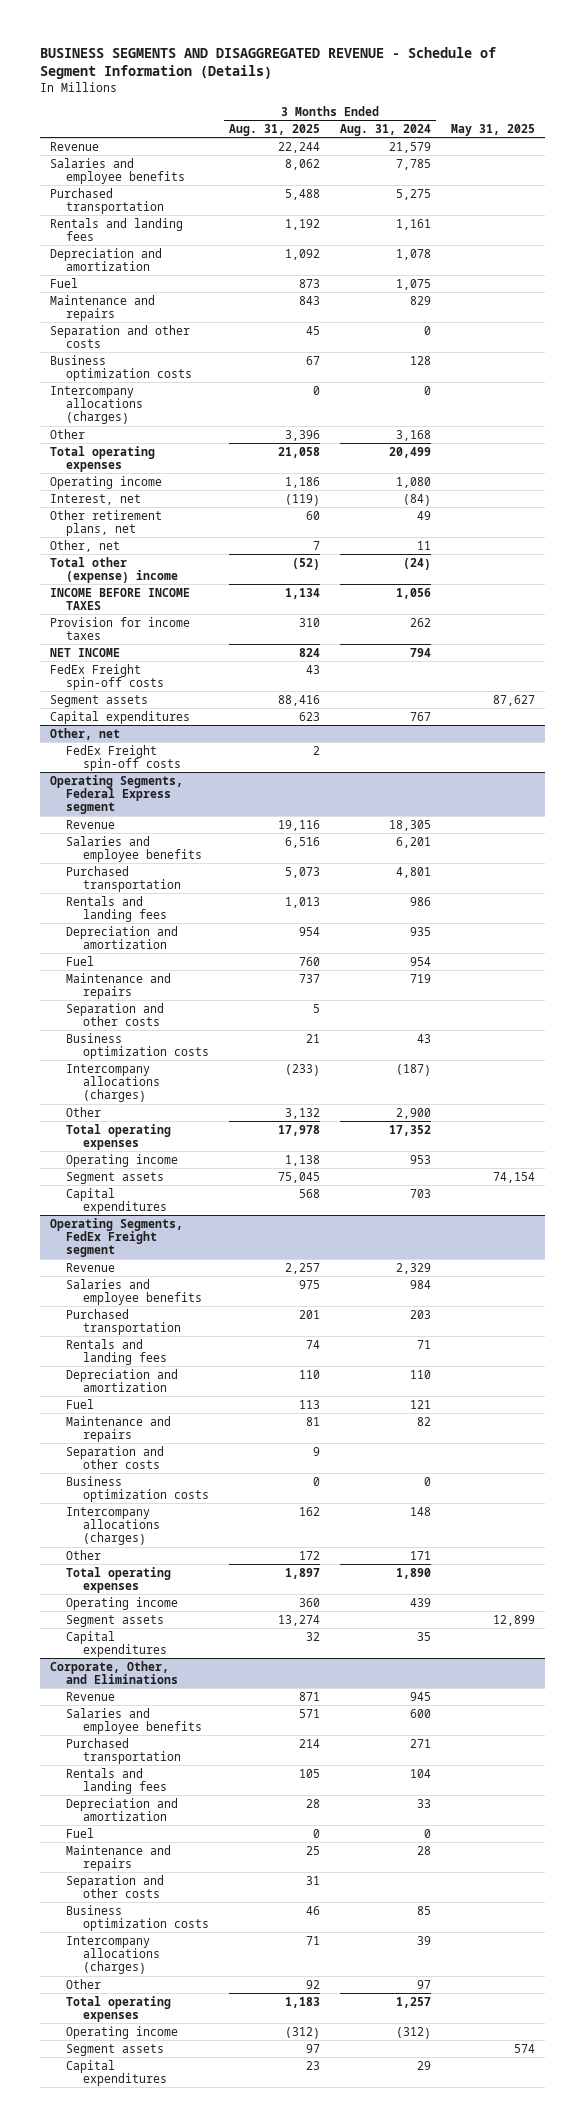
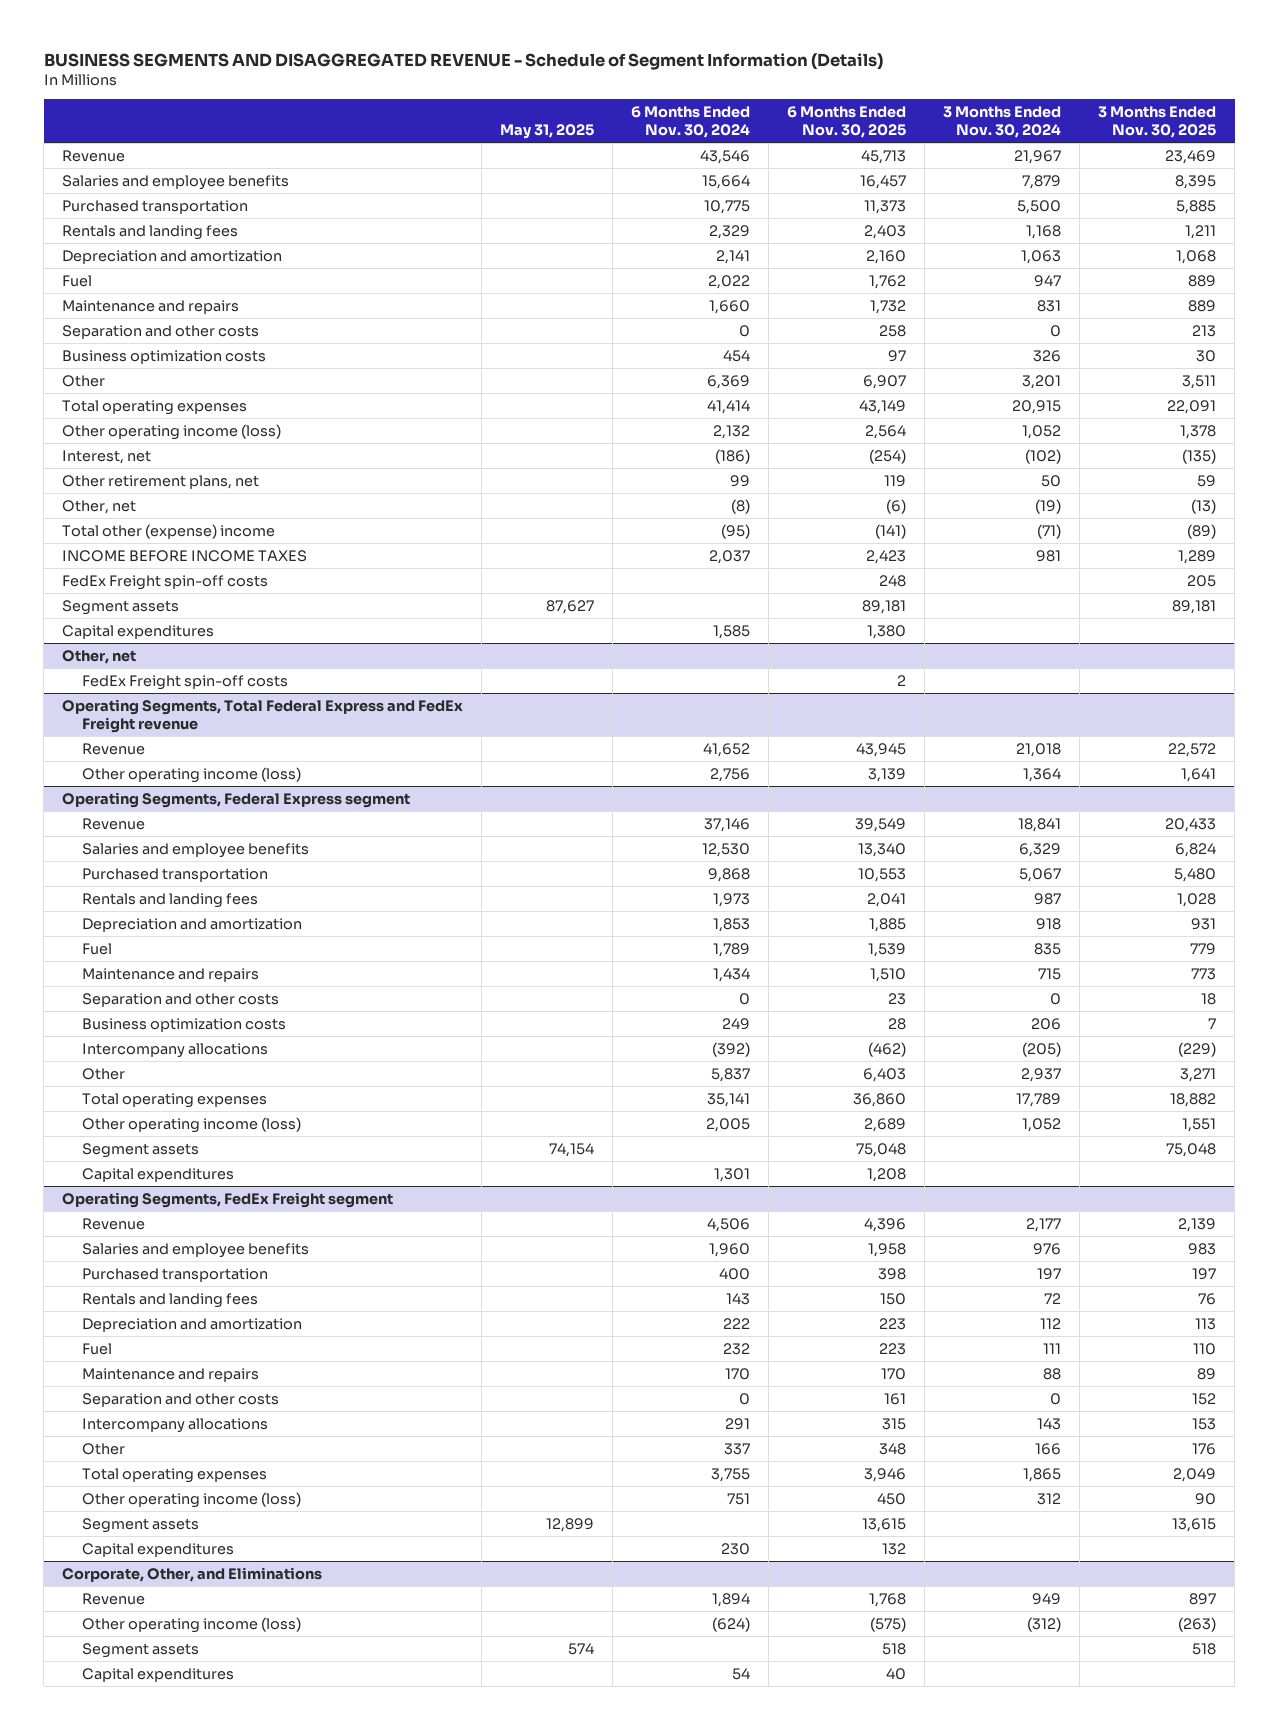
- | 3 Months Ended Aug. 31, 2025 | 3 Months Ended Aug. 31, 2024 | May 31, 2025
+ | May 31, 2025 | 6 Months Ended Nov. 30, 2024 | 6 Months Ended Nov. 30, 2025 | 3 Months Ended Nov. 30, 2024 | 3 Months Ended Nov. 30, 2025
- Intercompany allocations (charges) | 0 | 0 |
- Operating income | 1,186 | 1,080 |
+ Other operating income (loss) | | 2,132 | 2,564 | 1,052 | 1,378
- Provision for income taxes | 310 | 262 |
- NET INCOME | 824 | 794 |
+ Operating Segments, Total Federal Express and FedEx Freight revenue
+ Revenue | | 41,652 | 43,945 | 21,018 | 22,572
+ Other operating income (loss) | | 2,756 | 3,139 | 1,364 | 1,641
@ Operating Segments, Federal Express segment
- Intercompany allocations (charges) | (233) | (187) |
+ Intercompany allocations | | (392) | (462) | (205) | (229)
- Operating income | 1,138 | 953 |
+ Other operating income (loss) | | 2,005 | 2,689 | 1,052 | 1,551
@ Operating Segments, FedEx Freight segment
- Business optimization costs | 0 | 0 |
- Intercompany allocations (charges) | 162 | 148 |
+ Intercompany allocations | | 291 | 315 | 143 | 153
- Operating income | 360 | 439 |
+ Other operating income (loss) | | 751 | 450 | 312 | 90
@ Corporate, Other, and Eliminations
- Salaries and employee benefits | 571 | 600 |
- Purchased transportation | 214 | 271 |
- Rentals and landing fees | 105 | 104 |
- Depreciation and amortization | 28 | 33 |
- Fuel | 0 | 0 |
- Maintenance and repairs | 25 | 28 |
- Separation and other costs | 31 | |
- Business optimization costs | 46 | 85 |
- Intercompany allocations (charges) | 71 | 39 |
- Other | 92 | 97 |
- Total operating expenses | 1,183 | 1,257 |
- Operating income | (312) | (312) |
+ Other operating income (loss) | | (624) | (575) | (312) | (263)

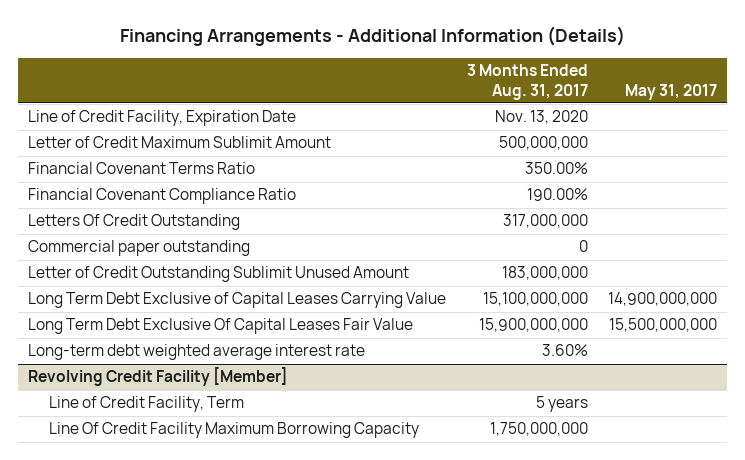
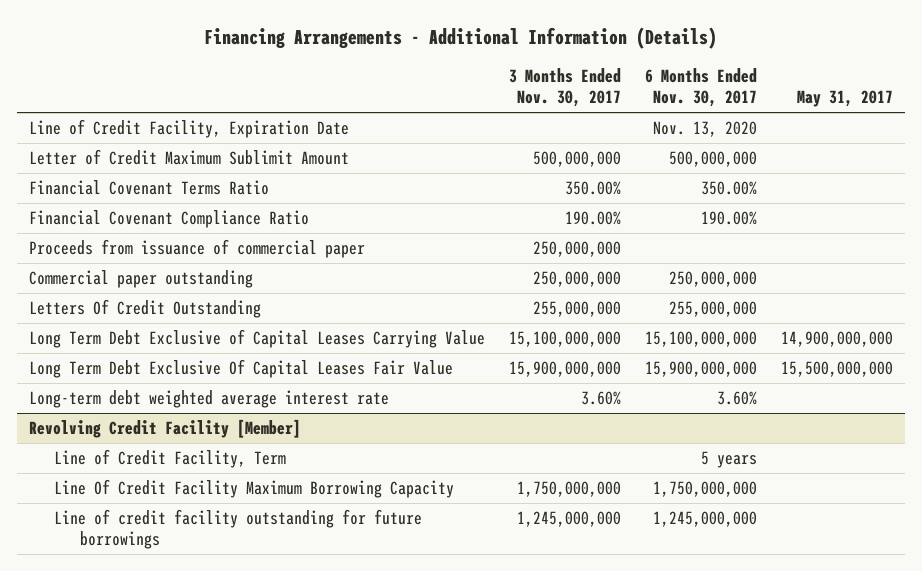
- | 3 Months Ended Aug. 31, 2017 | May 31, 2017
+ | 3 Months Ended Nov. 30, 2017 | 6 Months Ended Nov. 30, 2017 | May 31, 2017
+ Proceeds from issuance of commercial paper | 250,000,000 | |
- Letter of Credit Outstanding Sublimit Unused Amount | 183,000,000 |
moved down: Letters Of Credit Outstanding | 255,000,000 | 255,000,000 |
@ Revolving Credit Facility [Member]
+ Line of credit facility outstanding for future borrowings | 1,245,000,000 | 1,245,000,000 |

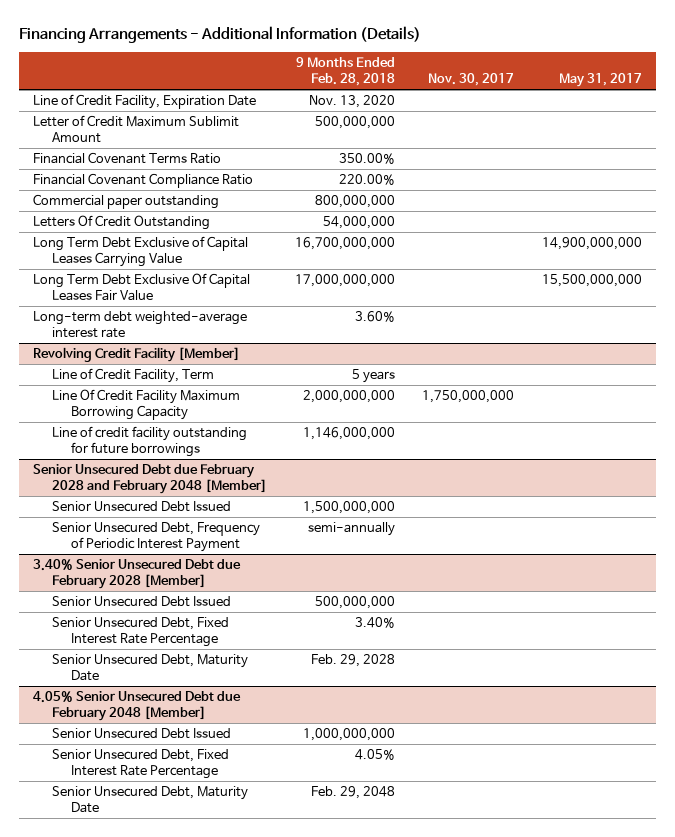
- | 3 Months Ended Nov. 30, 2017 | 6 Months Ended Nov. 30, 2017 | May 31, 2017
+ | 9 Months Ended Feb. 28, 2018 | Nov. 30, 2017 | May 31, 2017
- Proceeds from issuance of commercial paper | 250,000,000 | |
- Long-term debt weighted average interest rate | 3.60% | 3.60% |
+ Long-term debt weighted-average interest rate | 3.60% | |
+ Senior Unsecured Debt due February 2028 and February 2048 [Member]
+ Senior Unsecured Debt Issued | 1,500,000,000 | |
+ Senior Unsecured Debt, Frequency of Periodic Interest Payment | semi-annually | |
+ 3.40% Senior Unsecured Debt due February 2028 [Member]
+ Senior Unsecured Debt Issued | 500,000,000 | |
+ Senior Unsecured Debt, Fixed Interest Rate Percentage | 3.40% | |
+ Senior Unsecured Debt, Maturity Date | Feb. 29, 2028 | |
+ 4.05% Senior Unsecured Debt due February 2048 [Member]
+ Senior Unsecured Debt Issued | 1,000,000,000 | |
+ Senior Unsecured Debt, Fixed Interest Rate Percentage | 4.05% | |
+ Senior Unsecured Debt, Maturity Date | Feb. 29, 2048 | |

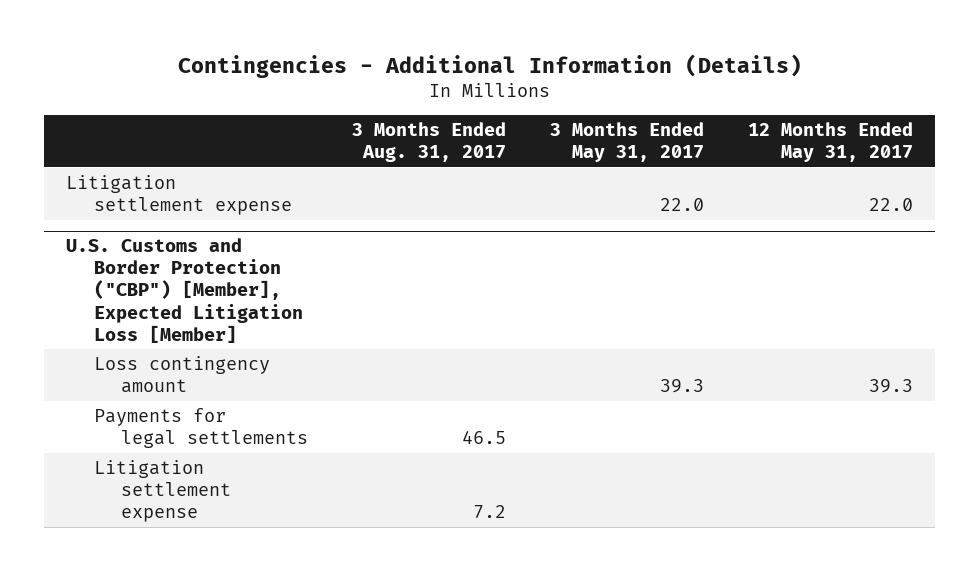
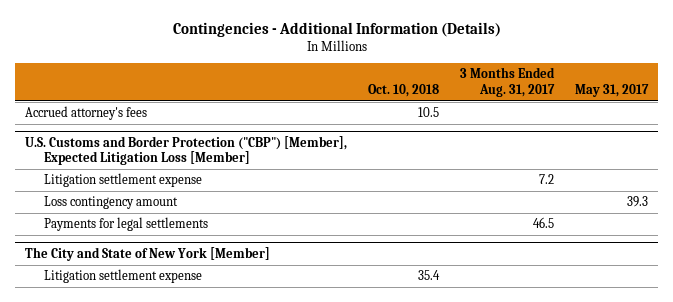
- | 3 Months Ended Aug. 31, 2017 | 3 Months Ended May 31, 2017 | 12 Months Ended May 31, 2017
+ | Oct. 10, 2018 | 3 Months Ended Aug. 31, 2017 | May 31, 2017
- Litigation settlement expense | | 22.0 | 22.0
+ Accrued attorney's fees | 10.5 | |
@ U.S. Customs and Border Protection ("CBP") [Member], Expected Litigation Loss [Member]
moved up: Litigation settlement expense | | 7.2 |
+ The City and State of New York [Member]
+ Litigation settlement expense | 35.4 | |

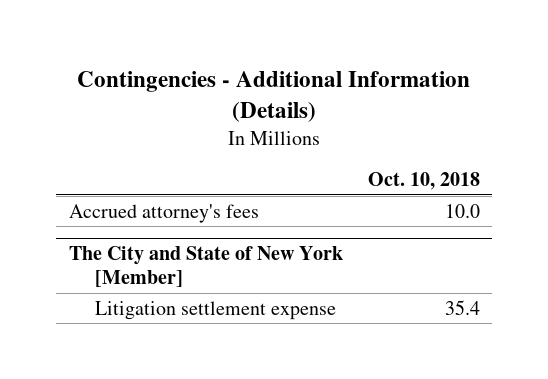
- | Oct. 10, 2018 | 3 Months Ended Aug. 31, 2017 | May 31, 2017
+ | Oct. 10, 2018
- Accrued attorney's fees | 10.5 | |
- U.S. Customs and Border Protection ("CBP") [Member], Expected Litigation Loss [Member]
- Litigation settlement expense | | 7.2 |
- Loss contingency amount | | | 39.3
- Payments for legal settlements | | 46.5 |
+ Accrued attorney's fees | 10.0

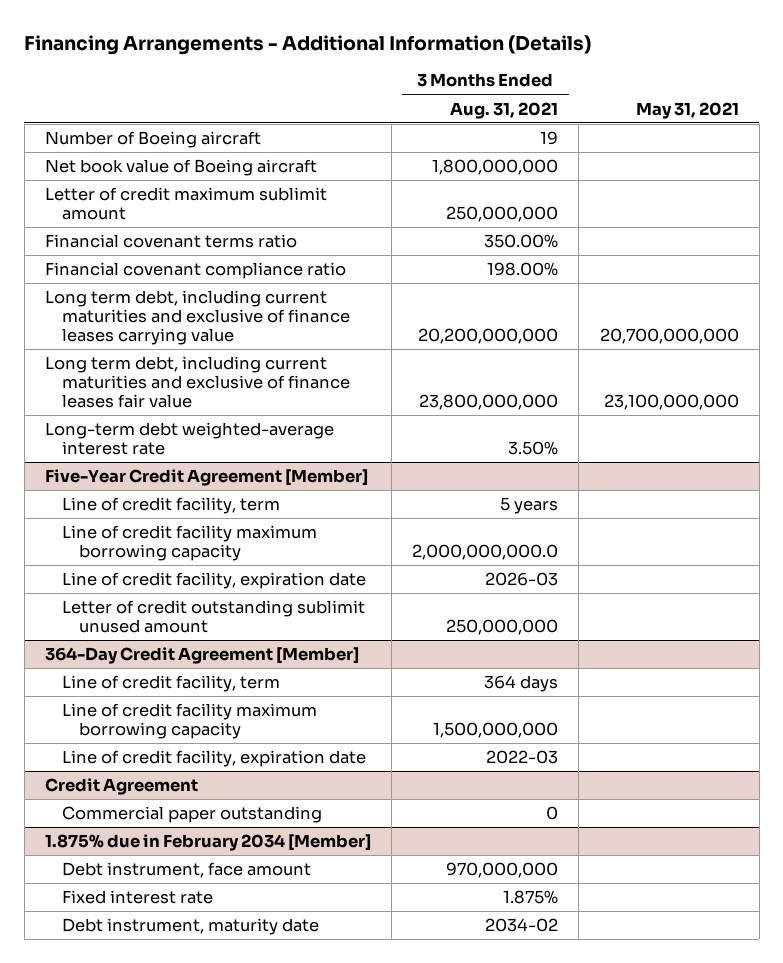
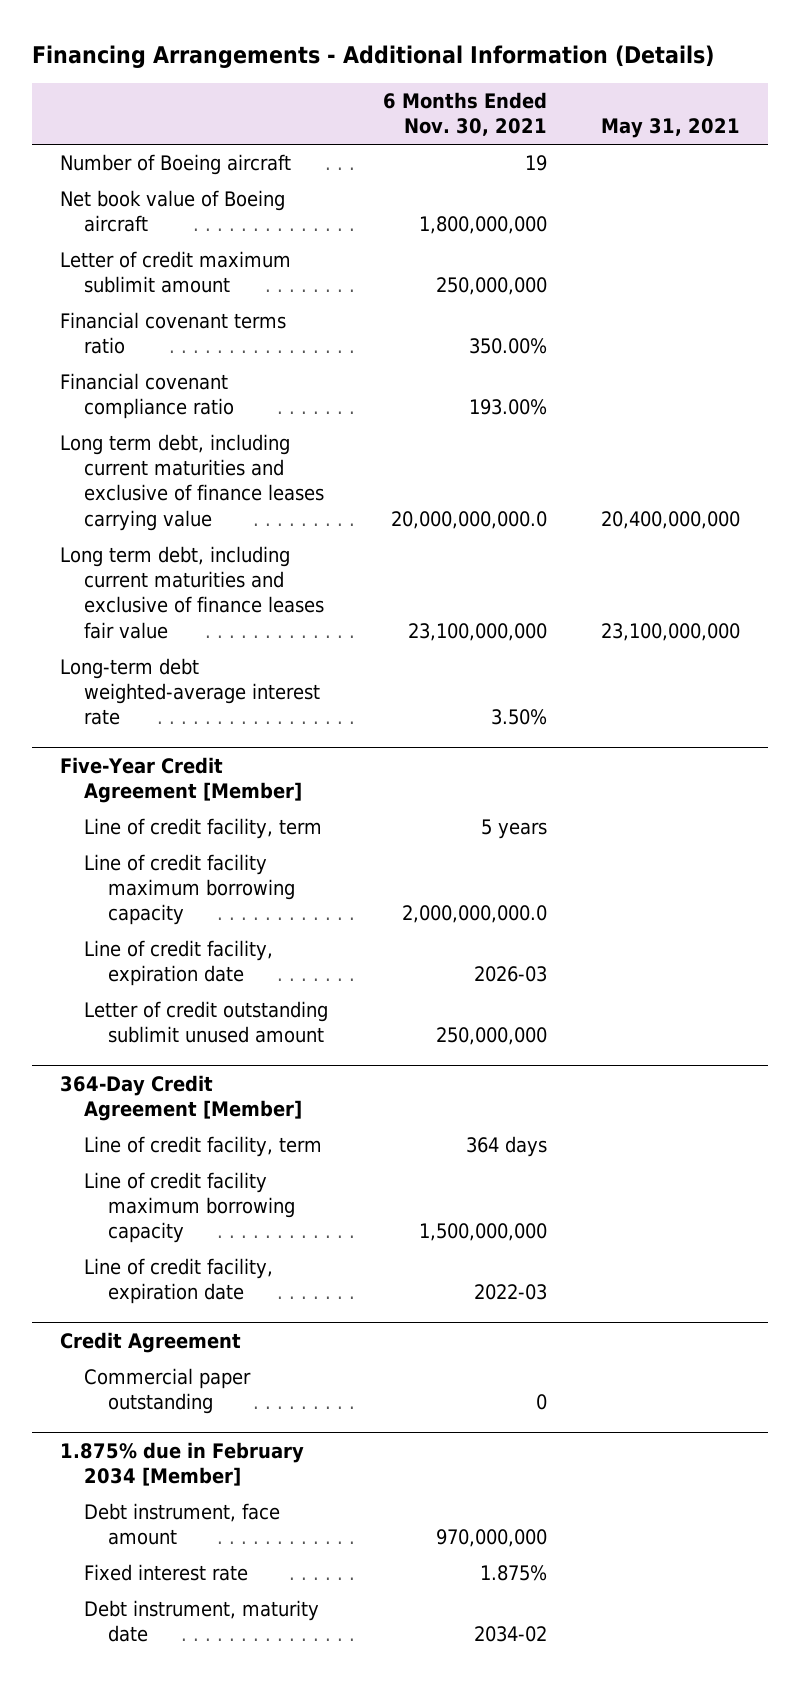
- | 3 Months Ended Aug. 31, 2021 | May 31, 2021
+ | 6 Months Ended Nov. 30, 2021 | May 31, 2021
- Long term debt, including current maturities and exclusive of finance leases carrying value | 20,200,000,000 | 20,700,000,000
+ Long term debt, including current maturities and exclusive of finance leases carrying value | 20,000,000,000.0 | 20,400,000,000

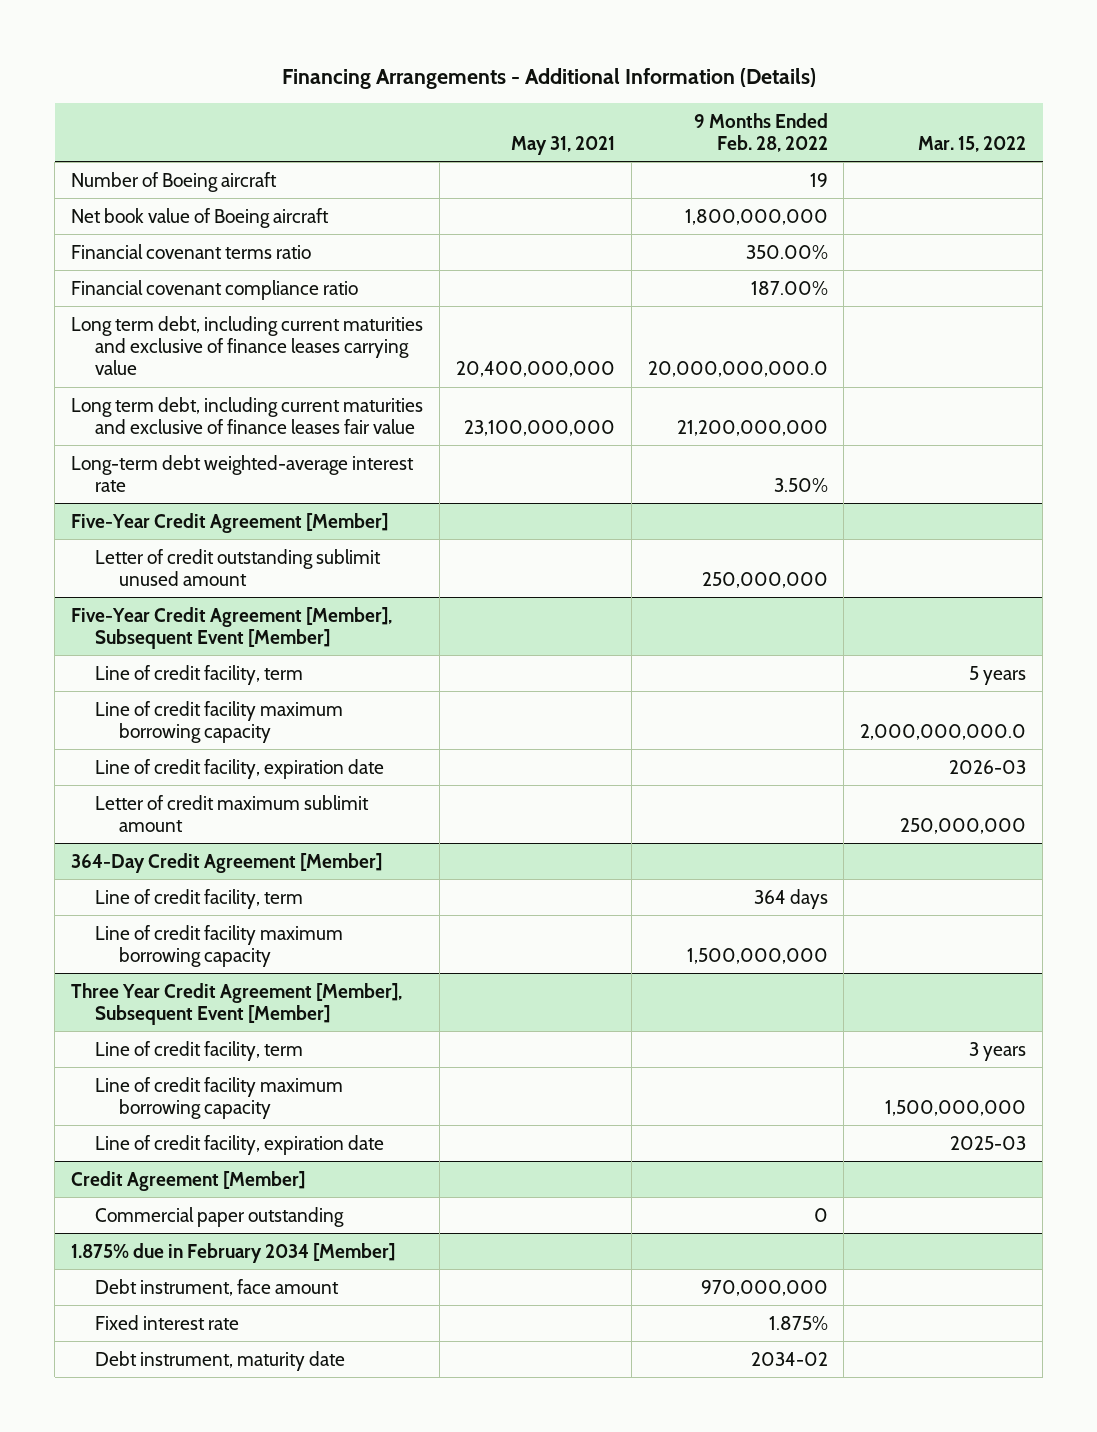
- | 6 Months Ended Nov. 30, 2021 | May 31, 2021
+ | May 31, 2021 | 9 Months Ended Feb. 28, 2022 | Mar. 15, 2022
- Letter of credit maximum sublimit amount | 250,000,000 |
@ Five-Year Credit Agreement [Member]
- Line of credit facility, term | 5 years |
- Line of credit facility maximum borrowing capacity | 2,000,000,000.0 |
- Line of credit facility, expiration date | 2026-03 |
+ Five-Year Credit Agreement [Member], Subsequent Event [Member]
+ Line of credit facility, term | | | 5 years
+ Line of credit facility maximum borrowing capacity | | | 2,000,000,000.0
+ Line of credit facility, expiration date | | | 2026-03
+ Letter of credit maximum sublimit amount | | | 250,000,000
@ 364-Day Credit Agreement [Member]
- Line of credit facility, expiration date | 2022-03 |
- Credit Agreement
+ Three Year Credit Agreement [Member], Subsequent Event [Member]
+ Line of credit facility, term | | | 3 years
+ Line of credit facility maximum borrowing capacity | | | 1,500,000,000
+ Line of credit facility, expiration date | | | 2025-03
+ Credit Agreement [Member]

